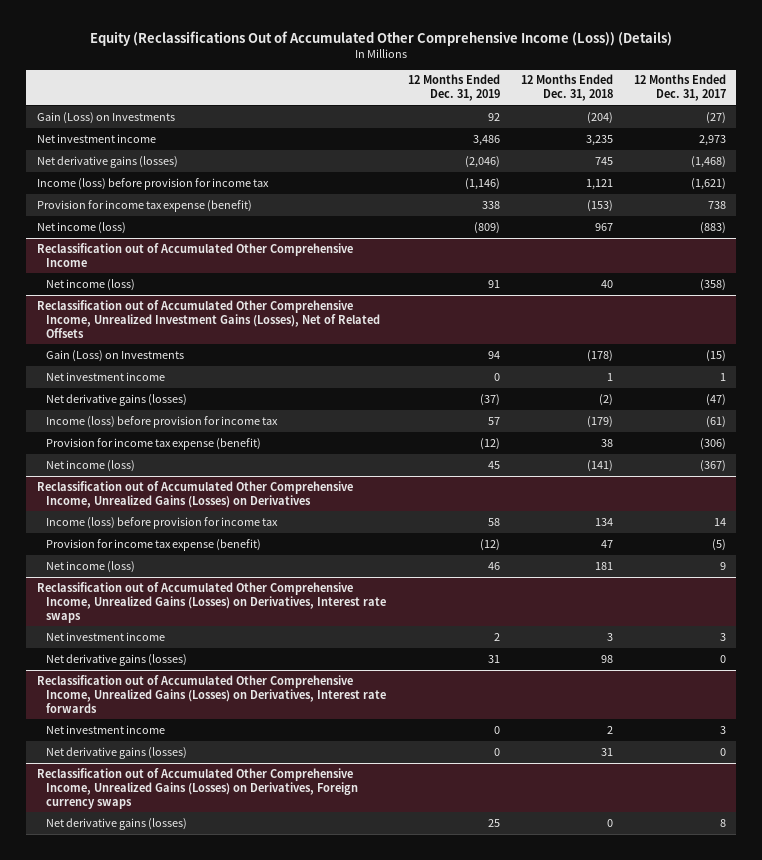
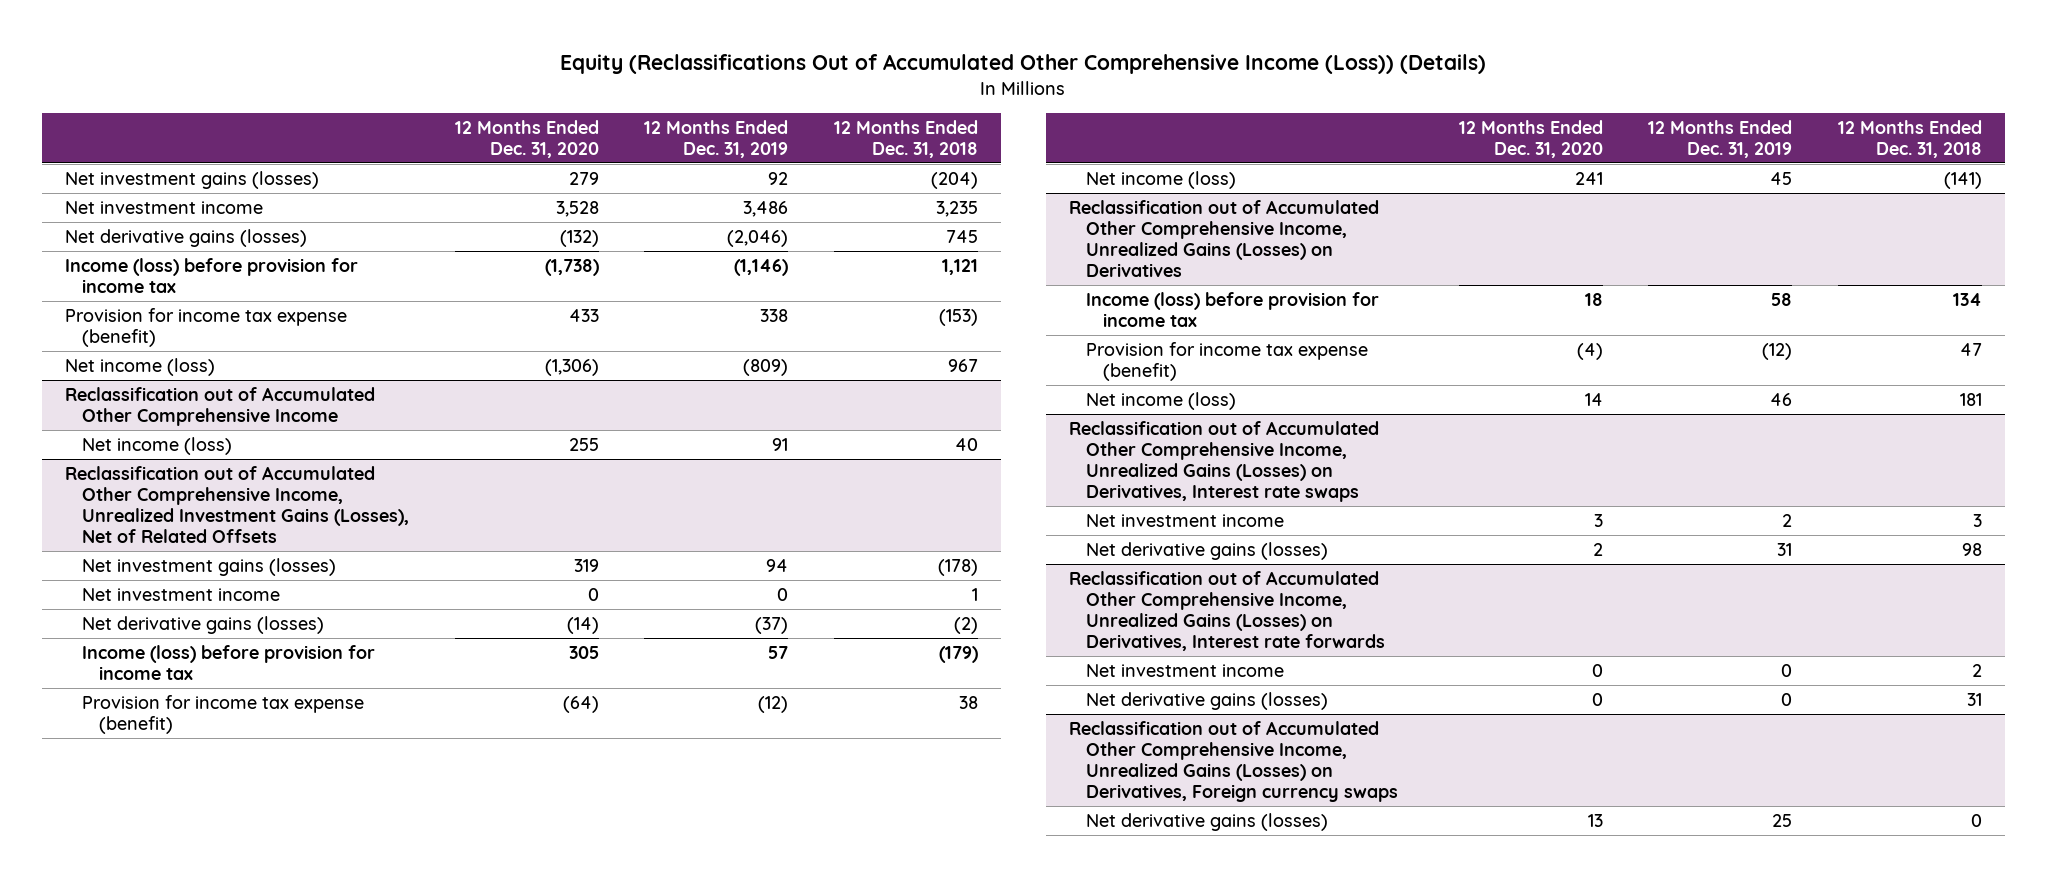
- | 12 Months Ended Dec. 31, 2019 | 12 Months Ended Dec. 31, 2018 | 12 Months Ended Dec. 31, 2017
+ | 12 Months Ended Dec. 31, 2020 | 12 Months Ended Dec. 31, 2019 | 12 Months Ended Dec. 31, 2018
- Gain (Loss) on Investments | 92 | (204) | (27)
+ Net investment gains (losses) | 279 | 92 | (204)
@ Reclassification out of Accumulated Other Comprehensive Income, Unrealized Investment Gains (Losses), Net of Related Offsets
- Gain (Loss) on Investments | 94 | (178) | (15)
+ Net investment gains (losses) | 319 | 94 | (178)

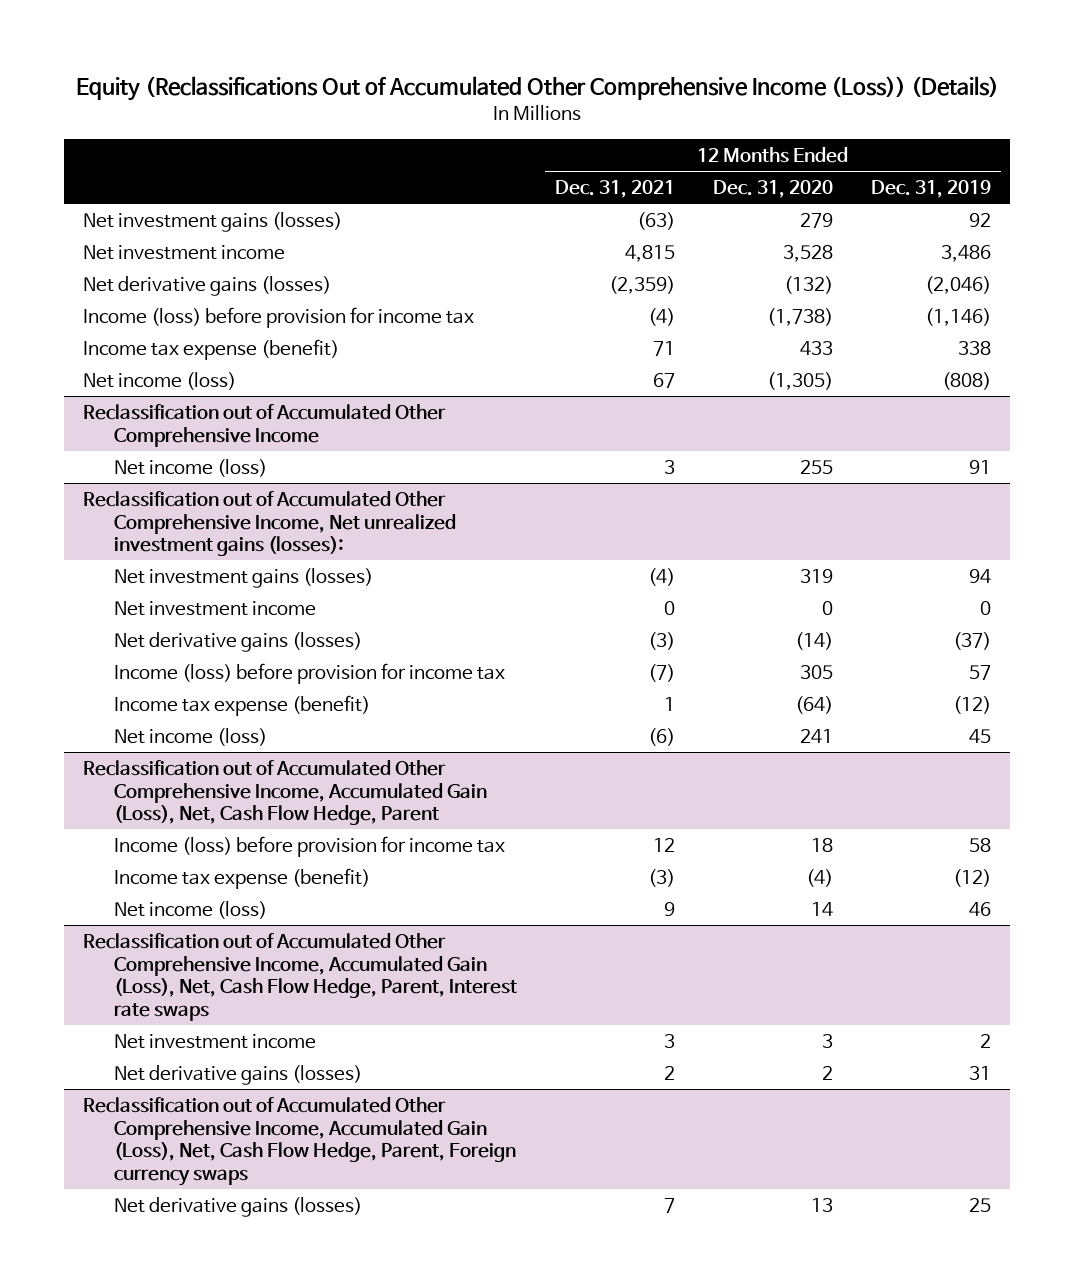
- | 12 Months Ended Dec. 31, 2020 | 12 Months Ended Dec. 31, 2019 | 12 Months Ended Dec. 31, 2018
+ | 12 Months Ended Dec. 31, 2021 | 12 Months Ended Dec. 31, 2020 | 12 Months Ended Dec. 31, 2019
- Provision for income tax expense (benefit) | 433 | 338 | (153)
- Net income (loss) | (1,306) | (809) | 967
+ Income tax expense (benefit) | 71 | 433 | 338
+ Net income (loss) | 67 | (1,305) | (808)
- Reclassification out of Accumulated Other Comprehensive Income, Unrealized Investment Gains (Losses), Net of Related Offsets
+ Reclassification out of Accumulated Other Comprehensive Income, Net unrealized investment gains (losses):
- Provision for income tax expense (benefit) | (64) | (12) | 38
+ Income tax expense (benefit) | 1 | (64) | (12)
- Reclassification out of Accumulated Other Comprehensive Income, Unrealized Gains (Losses) on Derivatives
+ Reclassification out of Accumulated Other Comprehensive Income, Accumulated Gain (Loss), Net, Cash Flow Hedge, Parent
- Provision for income tax expense (benefit) | (4) | (12) | 47
+ Income tax expense (benefit) | (3) | (4) | (12)
- Reclassification out of Accumulated Other Comprehensive Income, Unrealized Gains (Losses) on Derivatives, Interest rate swaps
+ Reclassification out of Accumulated Other Comprehensive Income, Accumulated Gain (Loss), Net, Cash Flow Hedge, Parent, Interest rate swaps
- Reclassification out of Accumulated Other Comprehensive Income, Unrealized Gains (Losses) on Derivatives, Interest rate forwards
- Net investment income | 0 | 0 | 2
- Net derivative gains (losses) | 0 | 0 | 31
- Reclassification out of Accumulated Other Comprehensive Income, Unrealized Gains (Losses) on Derivatives, Foreign currency swaps
+ Reclassification out of Accumulated Other Comprehensive Income, Accumulated Gain (Loss), Net, Cash Flow Hedge, Parent, Foreign currency swaps

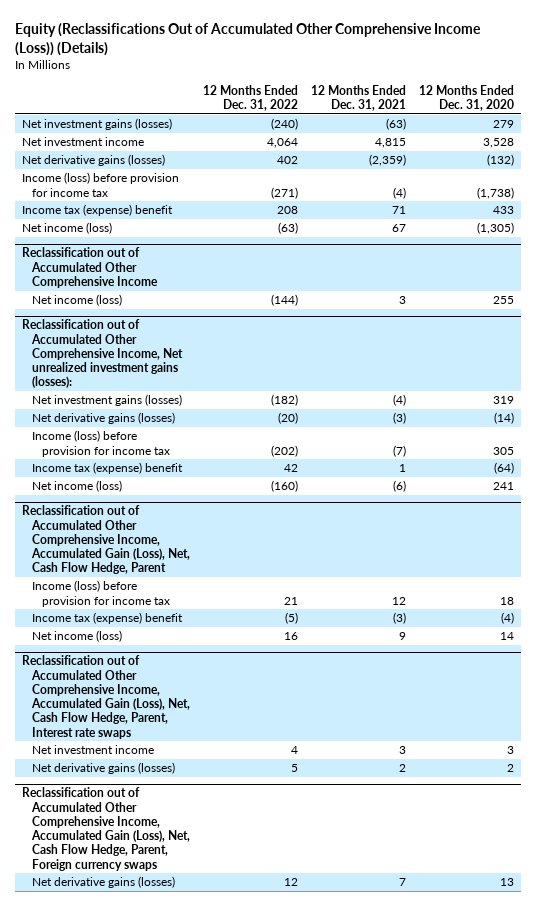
- | 12 Months Ended Dec. 31, 2021 | 12 Months Ended Dec. 31, 2020 | 12 Months Ended Dec. 31, 2019
+ | 12 Months Ended Dec. 31, 2022 | 12 Months Ended Dec. 31, 2021 | 12 Months Ended Dec. 31, 2020
- Income tax expense (benefit) | 71 | 433 | 338
+ Income tax (expense) benefit | 208 | 71 | 433
@ Reclassification out of Accumulated Other Comprehensive Income, Net unrealized investment gains (losses):
- Net investment income | 0 | 0 | 0
- Income tax expense (benefit) | 1 | (64) | (12)
+ Income tax (expense) benefit | 42 | 1 | (64)
@ Reclassification out of Accumulated Other Comprehensive Income, Accumulated Gain (Loss), Net, Cash Flow Hedge, Parent
- Income tax expense (benefit) | (3) | (4) | (12)
+ Income tax (expense) benefit | (5) | (3) | (4)

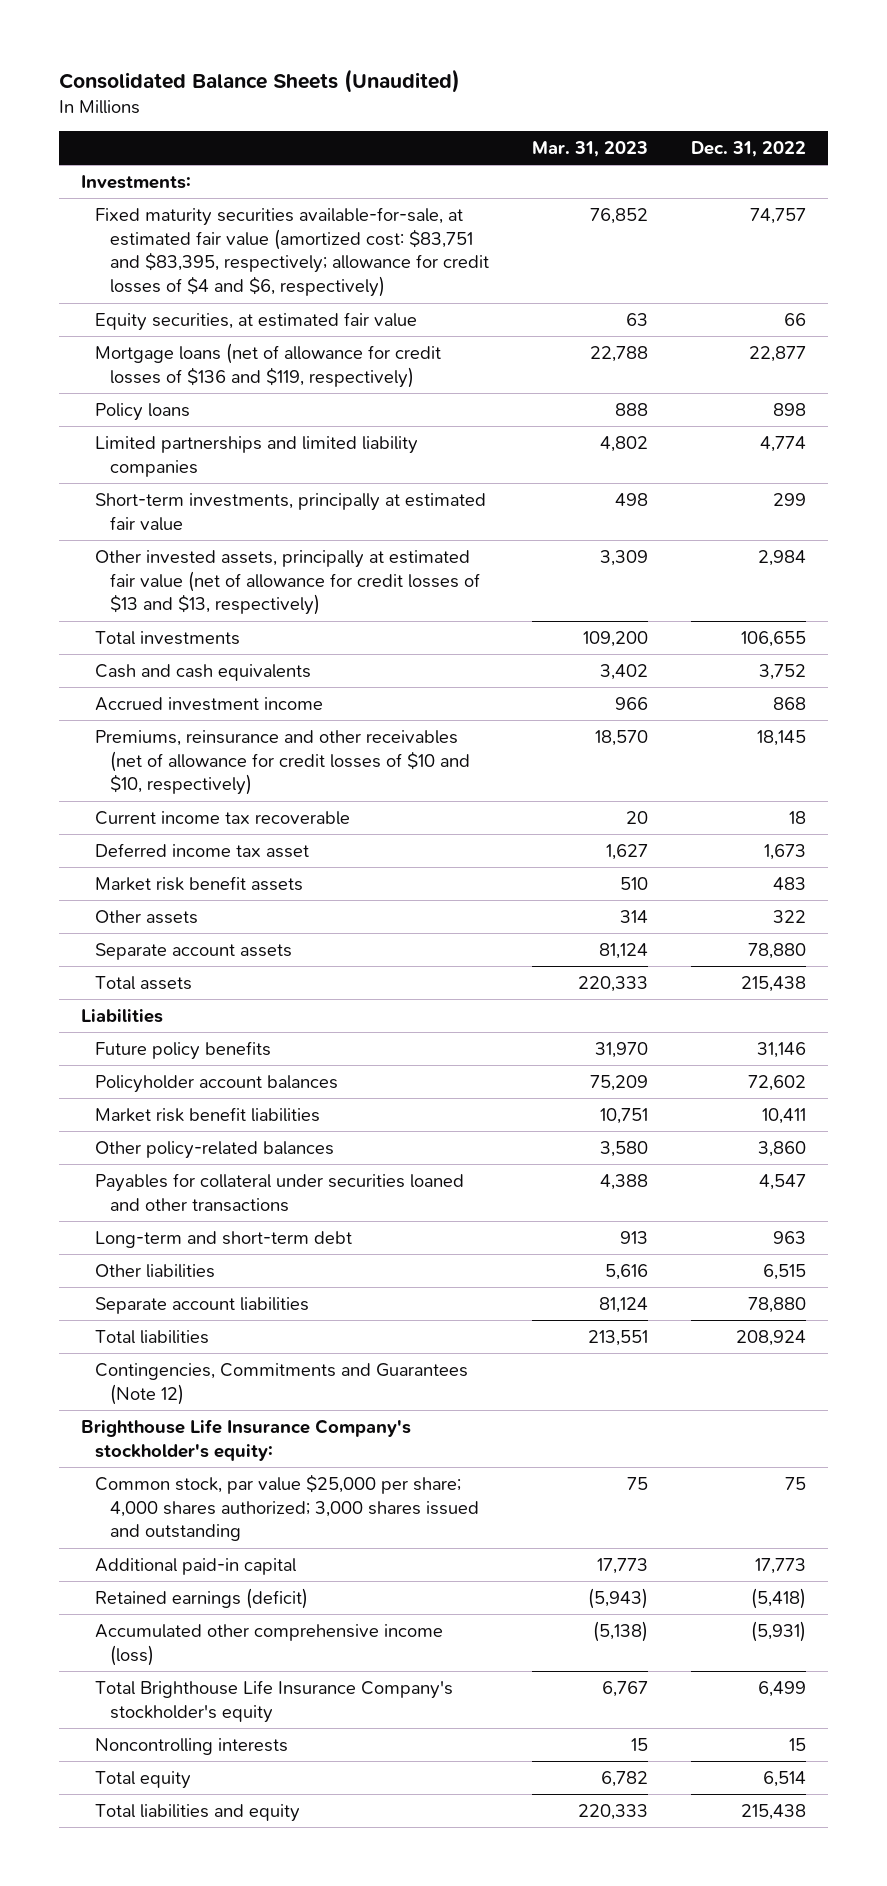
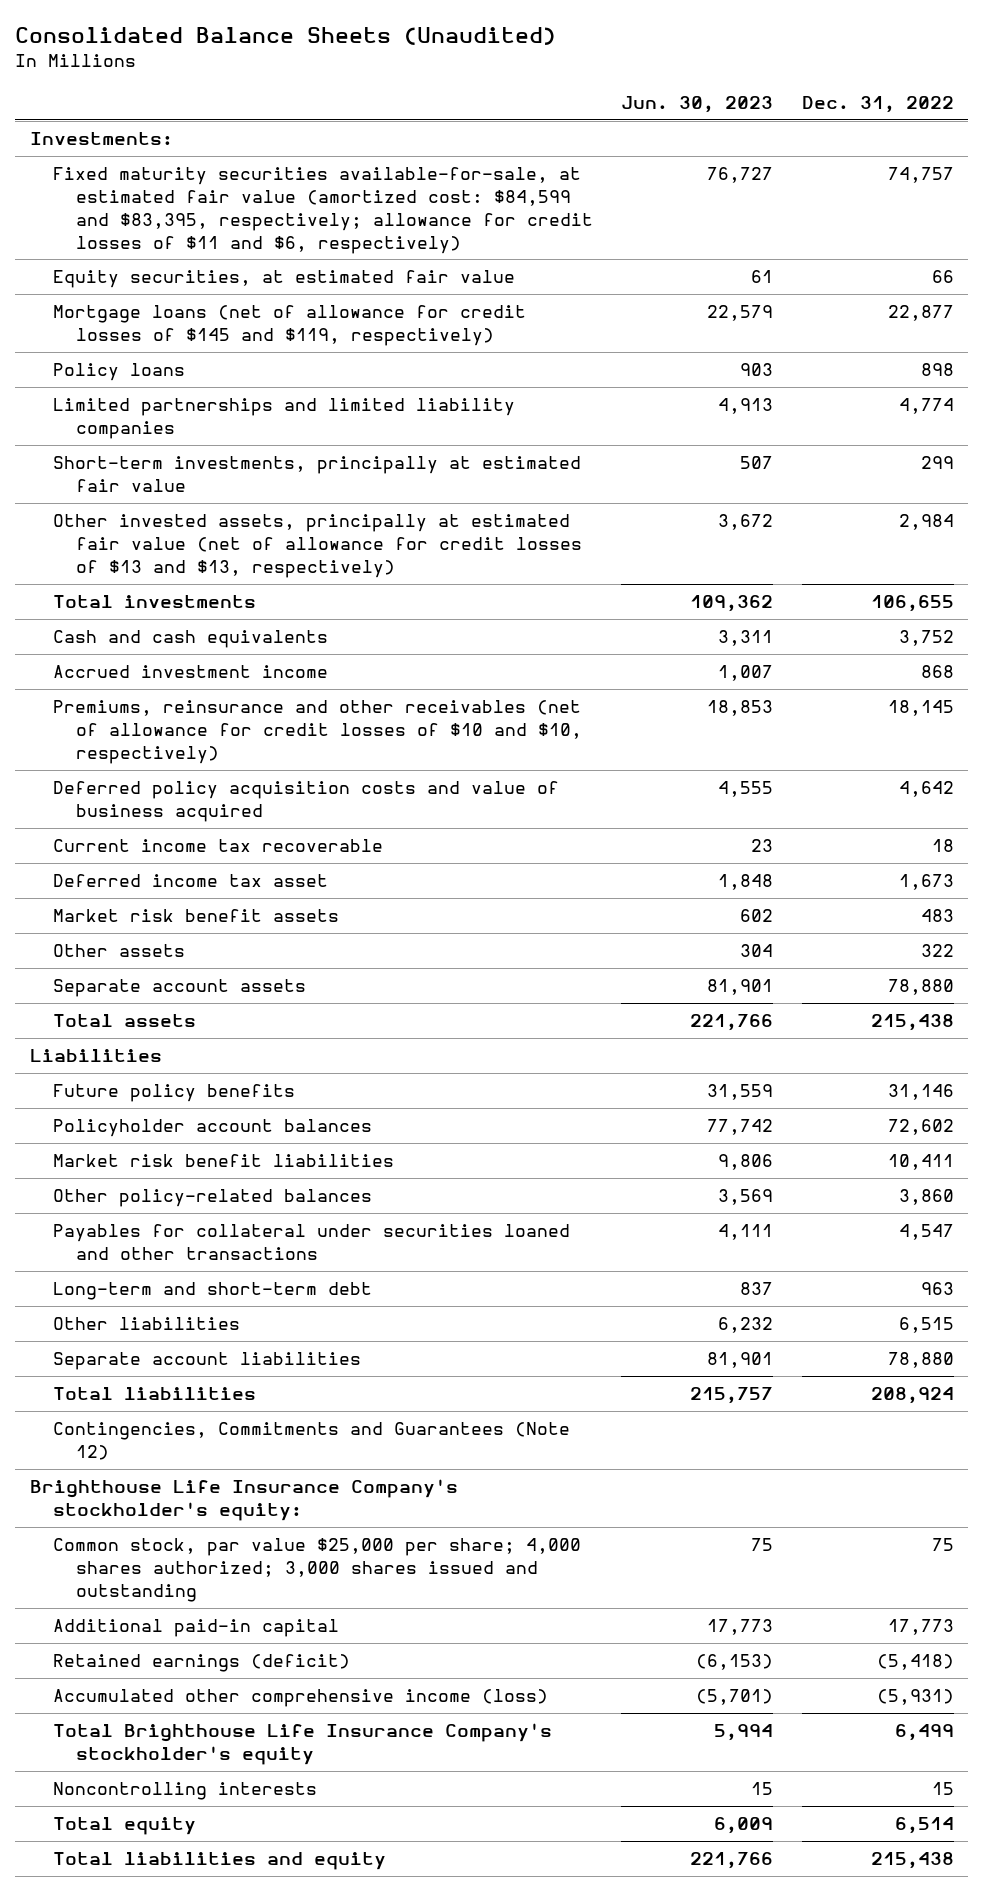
- | Mar. 31, 2023 | Dec. 31, 2022
+ | Jun. 30, 2023 | Dec. 31, 2022
- Fixed maturity securities available-for-sale, at estimated fair value (amortized cost: $83,751 and $83,395, respectively; allowance for credit losses of $4 and $6, respectively) | 76,852 | 74,757
+ Fixed maturity securities available-for-sale, at estimated fair value (amortized cost: $84,599 and $83,395, respectively; allowance for credit losses of $11 and $6, respectively) | 76,727 | 74,757
- Mortgage loans (net of allowance for credit losses of $136 and $119, respectively) | 22,788 | 22,877
+ Mortgage loans (net of allowance for credit losses of $145 and $119, respectively) | 22,579 | 22,877
+ Deferred policy acquisition costs and value of business acquired | 4,555 | 4,642

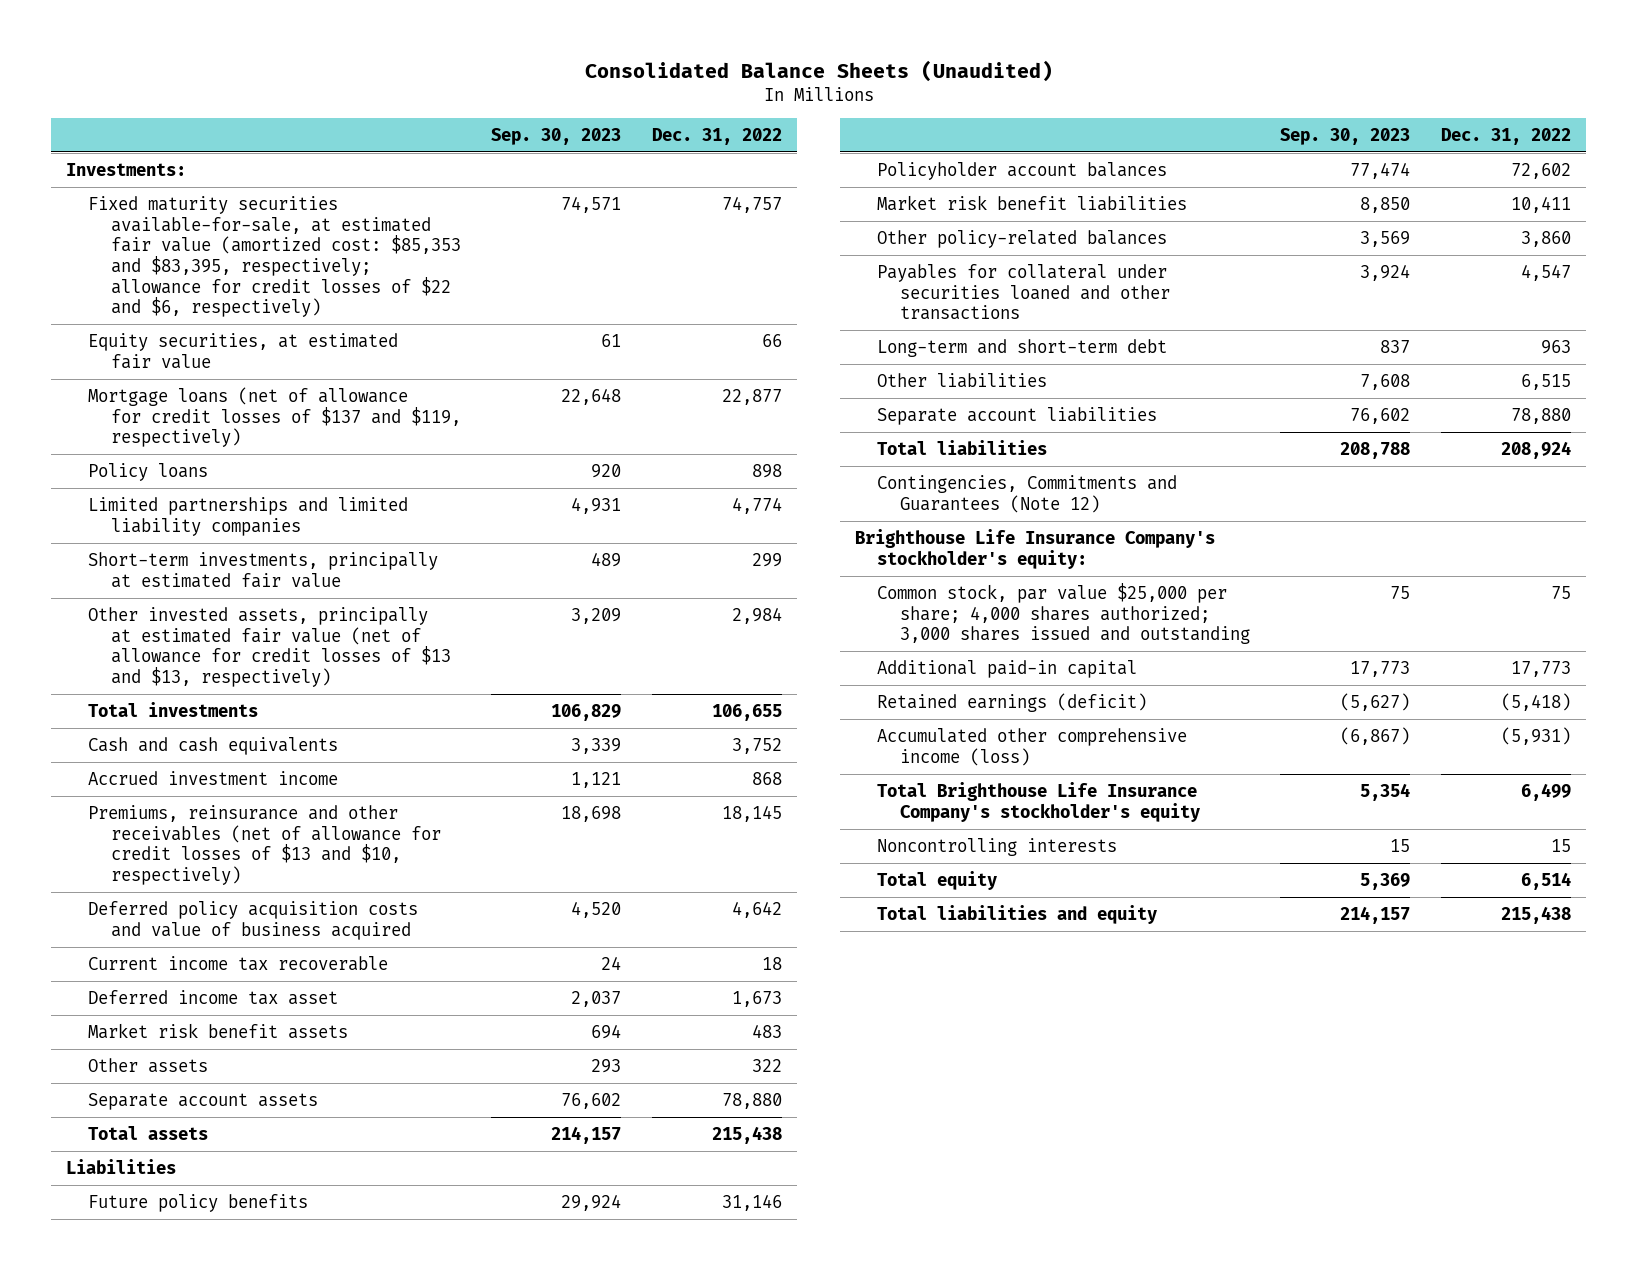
- | Jun. 30, 2023 | Dec. 31, 2022
+ | Sep. 30, 2023 | Dec. 31, 2022
- Fixed maturity securities available-for-sale, at estimated fair value (amortized cost: $84,599 and $83,395, respectively; allowance for credit losses of $11 and $6, respectively) | 76,727 | 74,757
+ Fixed maturity securities available-for-sale, at estimated fair value (amortized cost: $85,353 and $83,395, respectively; allowance for credit losses of $22 and $6, respectively) | 74,571 | 74,757
- Mortgage loans (net of allowance for credit losses of $145 and $119, respectively) | 22,579 | 22,877
+ Mortgage loans (net of allowance for credit losses of $137 and $119, respectively) | 22,648 | 22,877
- Premiums, reinsurance and other receivables (net of allowance for credit losses of $10 and $10, respectively) | 18,853 | 18,145
+ Premiums, reinsurance and other receivables (net of allowance for credit losses of $13 and $10, respectively) | 18,698 | 18,145

